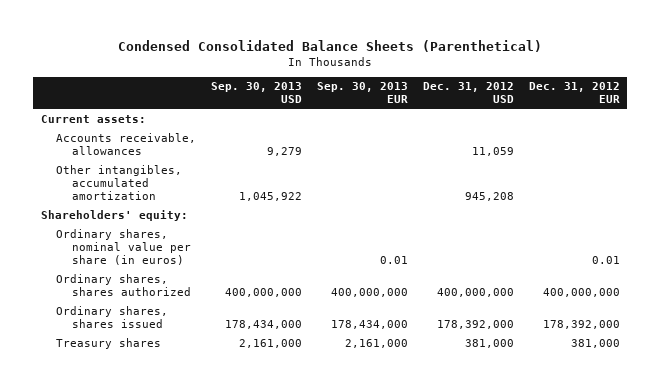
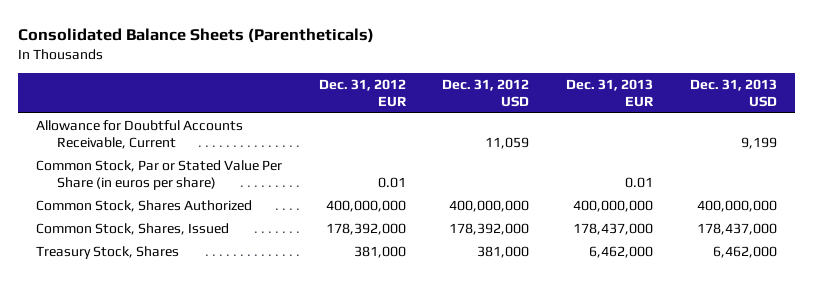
- Condensed Consolidated Balance Sheets (Parenthetical)
+ Consolidated Balance Sheets (Parentheticals)
- | Sep. 30, 2013 USD | Sep. 30, 2013 EUR | Dec. 31, 2012 USD | Dec. 31, 2012 EUR
+ | Dec. 31, 2012 EUR | Dec. 31, 2012 USD | Dec. 31, 2013 EUR | Dec. 31, 2013 USD
- Current assets:
- Accounts receivable, allowances | 9,279 | | 11,059 |
- Other intangibles, accumulated amortization | 1,045,922 | | 945,208 |
- Shareholders' equity:
- Ordinary shares, nominal value per share (in euros) | | 0.01 | | 0.01
- Ordinary shares, shares authorized | 400,000,000 | 400,000,000 | 400,000,000 | 400,000,000
- Ordinary shares, shares issued | 178,434,000 | 178,434,000 | 178,392,000 | 178,392,000
- Treasury shares | 2,161,000 | 2,161,000 | 381,000 | 381,000
+ Allowance for Doubtful Accounts Receivable, Current | | 11,059 | | 9,199
+ Common Stock, Par or Stated Value Per Share (in euros per share) | 0.01 | | 0.01 |
+ Common Stock, Shares Authorized | 400,000,000 | 400,000,000 | 400,000,000 | 400,000,000
+ Common Stock, Shares, Issued | 178,392,000 | 178,392,000 | 178,437,000 | 178,437,000
+ Treasury Stock, Shares | 381,000 | 381,000 | 6,462,000 | 6,462,000

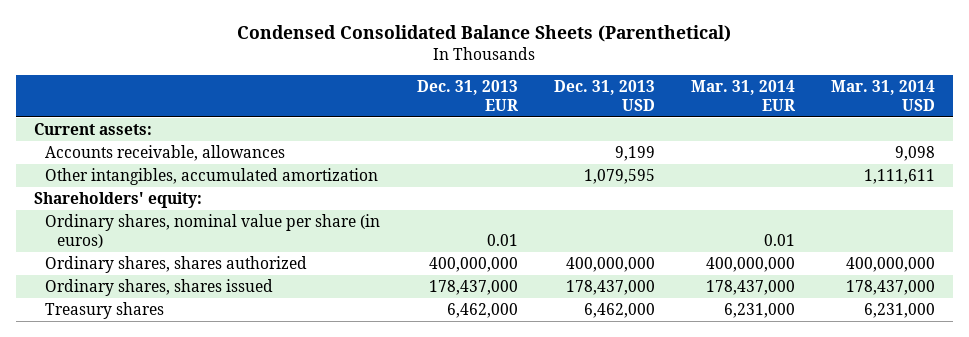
- Consolidated Balance Sheets (Parentheticals)
+ Condensed Consolidated Balance Sheets (Parenthetical)
- | Dec. 31, 2012 EUR | Dec. 31, 2012 USD | Dec. 31, 2013 EUR | Dec. 31, 2013 USD
+ | Dec. 31, 2013 EUR | Dec. 31, 2013 USD | Mar. 31, 2014 EUR | Mar. 31, 2014 USD
- Allowance for Doubtful Accounts Receivable, Current | | 11,059 | | 9,199
- Common Stock, Par or Stated Value Per Share (in euros per share) | 0.01 | | 0.01 |
- Common Stock, Shares Authorized | 400,000,000 | 400,000,000 | 400,000,000 | 400,000,000
- Common Stock, Shares, Issued | 178,392,000 | 178,392,000 | 178,437,000 | 178,437,000
- Treasury Stock, Shares | 381,000 | 381,000 | 6,462,000 | 6,462,000
+ Current assets:
+ Accounts receivable, allowances | | 9,199 | | 9,098
+ Other intangibles, accumulated amortization | | 1,079,595 | | 1,111,611
+ Shareholders' equity:
+ Ordinary shares, nominal value per share (in euros) | 0.01 | | 0.01 |
+ Ordinary shares, shares authorized | 400,000,000 | 400,000,000 | 400,000,000 | 400,000,000
+ Ordinary shares, shares issued | 178,437,000 | 178,437,000 | 178,437,000 | 178,437,000
+ Treasury shares | 6,462,000 | 6,462,000 | 6,231,000 | 6,231,000

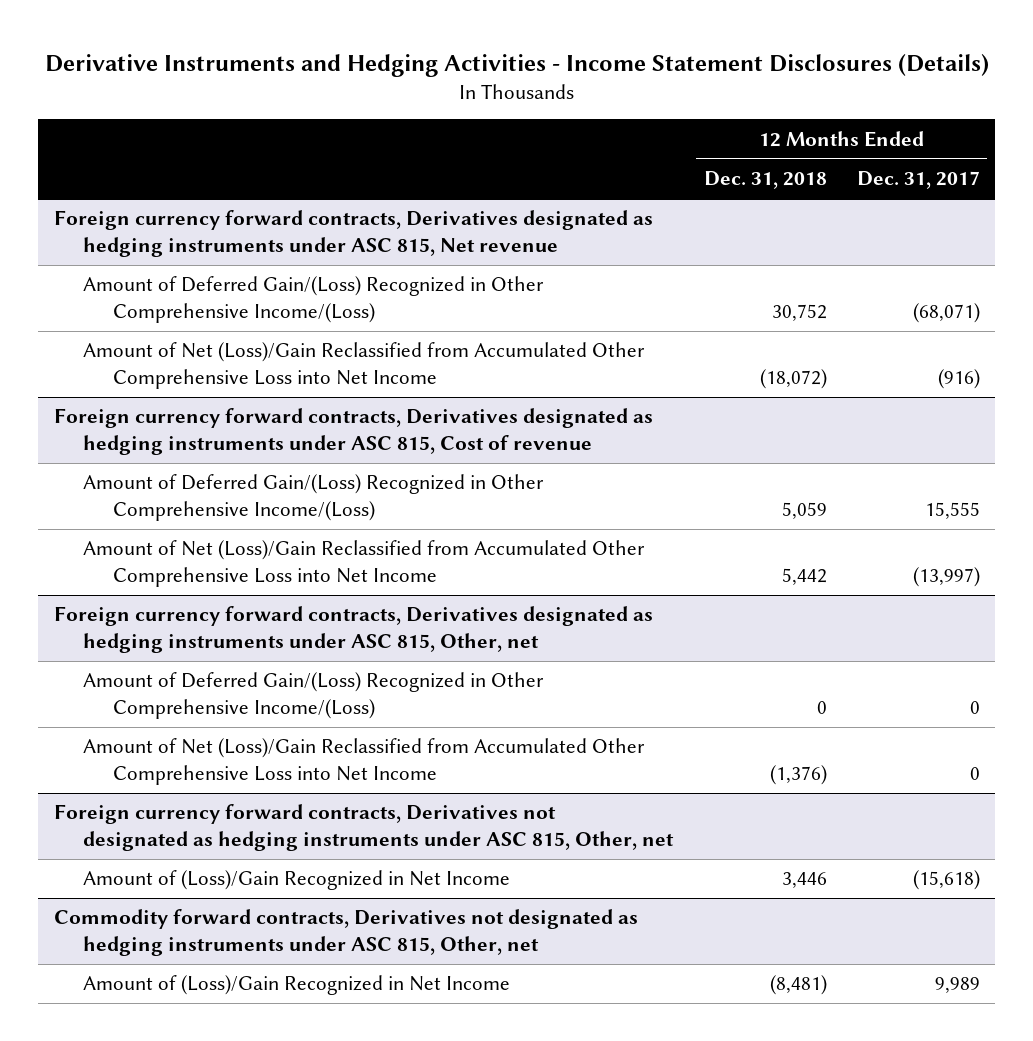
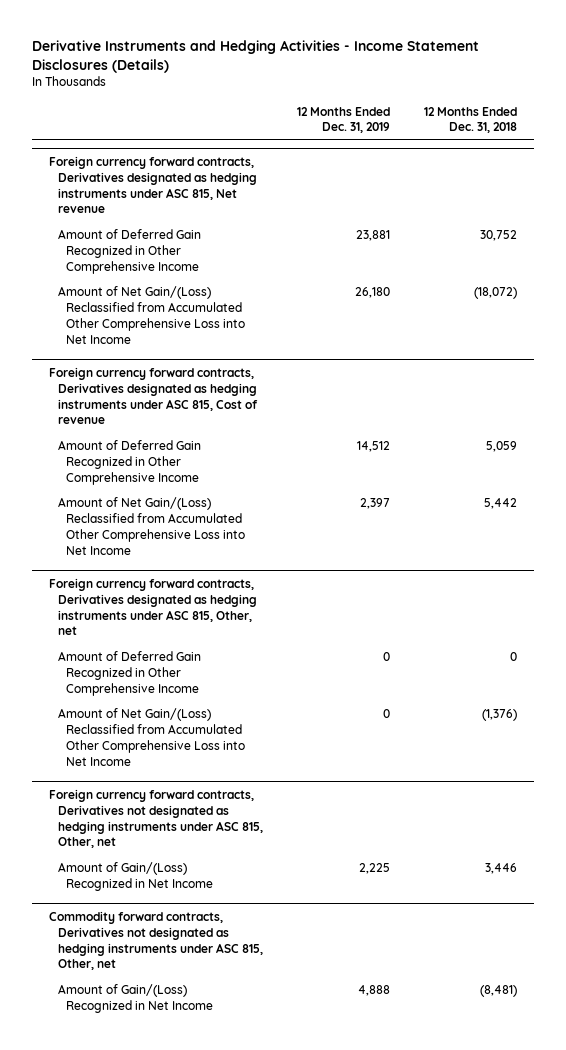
- | 12 Months Ended Dec. 31, 2018 | 12 Months Ended Dec. 31, 2017
+ | 12 Months Ended Dec. 31, 2019 | 12 Months Ended Dec. 31, 2018
@ Foreign currency forward contracts, Derivatives designated as hedging instruments under ASC 815, Net revenue
- Amount of Deferred Gain/(Loss) Recognized in Other Comprehensive Income/(Loss) | 30,752 | (68,071)
- Amount of Net (Loss)/Gain Reclassified from Accumulated Other Comprehensive Loss into Net Income | (18,072) | (916)
+ Amount of Deferred Gain Recognized in Other Comprehensive Income | 23,881 | 30,752
+ Amount of Net Gain/(Loss) Reclassified from Accumulated Other Comprehensive Loss into Net Income | 26,180 | (18,072)
@ Foreign currency forward contracts, Derivatives designated as hedging instruments under ASC 815, Cost of revenue
- Amount of Deferred Gain/(Loss) Recognized in Other Comprehensive Income/(Loss) | 5,059 | 15,555
- Amount of Net (Loss)/Gain Reclassified from Accumulated Other Comprehensive Loss into Net Income | 5,442 | (13,997)
+ Amount of Deferred Gain Recognized in Other Comprehensive Income | 14,512 | 5,059
+ Amount of Net Gain/(Loss) Reclassified from Accumulated Other Comprehensive Loss into Net Income | 2,397 | 5,442
@ Foreign currency forward contracts, Derivatives designated as hedging instruments under ASC 815, Other, net
- Amount of Deferred Gain/(Loss) Recognized in Other Comprehensive Income/(Loss) | 0 | 0
- Amount of Net (Loss)/Gain Reclassified from Accumulated Other Comprehensive Loss into Net Income | (1,376) | 0
+ Amount of Deferred Gain Recognized in Other Comprehensive Income | 0 | 0
+ Amount of Net Gain/(Loss) Reclassified from Accumulated Other Comprehensive Loss into Net Income | 0 | (1,376)
@ Foreign currency forward contracts, Derivatives not designated as hedging instruments under ASC 815, Other, net
- Amount of (Loss)/Gain Recognized in Net Income | 3,446 | (15,618)
+ Amount of Gain/(Loss) Recognized in Net Income | 2,225 | 3,446
@ Commodity forward contracts, Derivatives not designated as hedging instruments under ASC 815, Other, net
- Amount of (Loss)/Gain Recognized in Net Income | (8,481) | 9,989
+ Amount of Gain/(Loss) Recognized in Net Income | 4,888 | (8,481)

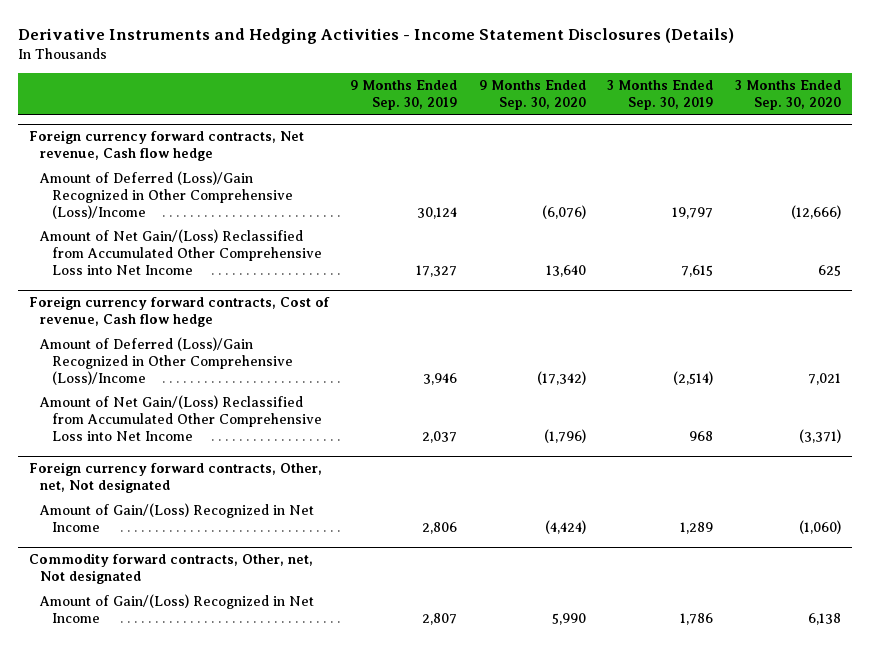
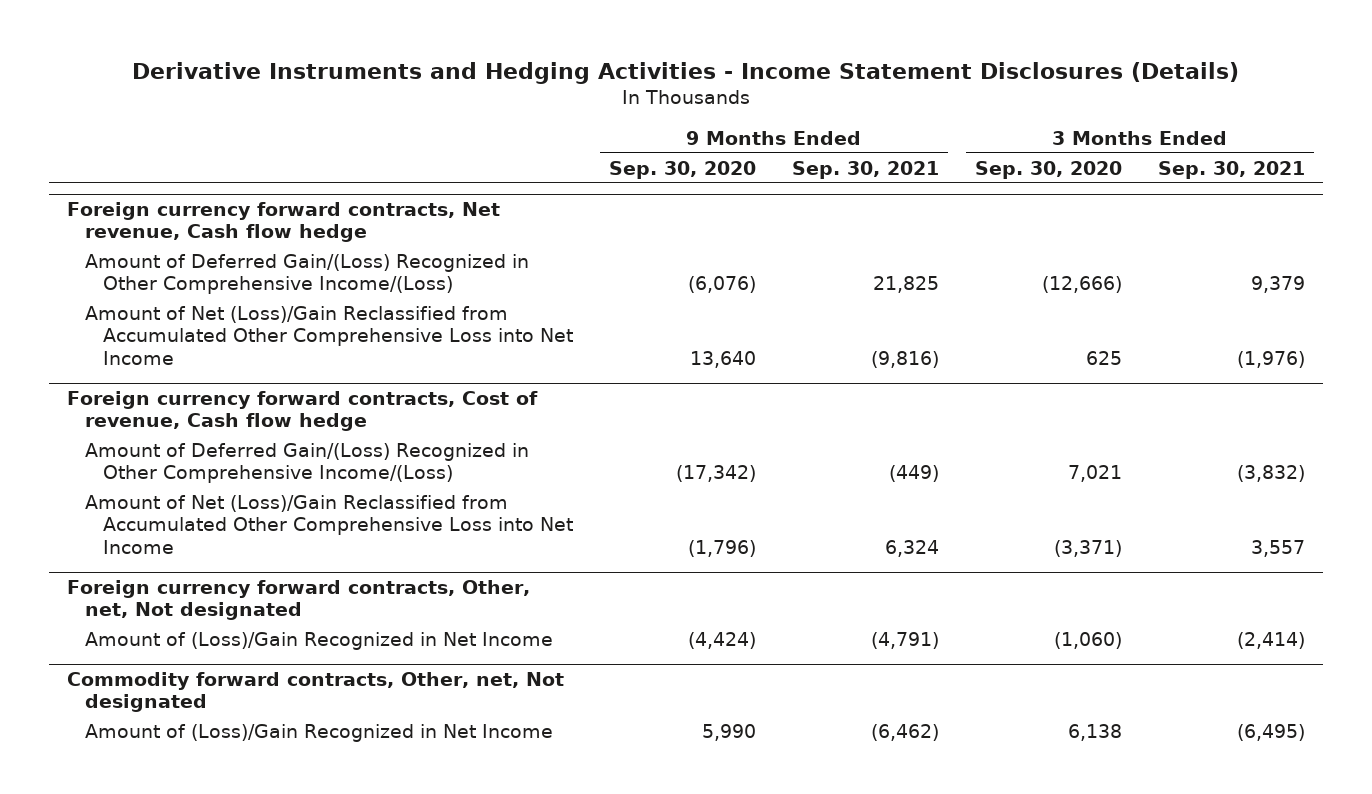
- | 9 Months Ended Sep. 30, 2019 | 9 Months Ended Sep. 30, 2020 | 3 Months Ended Sep. 30, 2019 | 3 Months Ended Sep. 30, 2020
+ | 9 Months Ended Sep. 30, 2020 | 9 Months Ended Sep. 30, 2021 | 3 Months Ended Sep. 30, 2020 | 3 Months Ended Sep. 30, 2021
@ Foreign currency forward contracts, Net revenue, Cash flow hedge
- Amount of Deferred (Loss)/Gain Recognized in Other Comprehensive (Loss)/Income | 30,124 | (6,076) | 19,797 | (12,666)
- Amount of Net Gain/(Loss) Reclassified from Accumulated Other Comprehensive Loss into Net Income | 17,327 | 13,640 | 7,615 | 625
+ Amount of Deferred Gain/(Loss) Recognized in Other Comprehensive Income/(Loss) | (6,076) | 21,825 | (12,666) | 9,379
+ Amount of Net (Loss)/Gain Reclassified from Accumulated Other Comprehensive Loss into Net Income | 13,640 | (9,816) | 625 | (1,976)
@ Foreign currency forward contracts, Cost of revenue, Cash flow hedge
- Amount of Deferred (Loss)/Gain Recognized in Other Comprehensive (Loss)/Income | 3,946 | (17,342) | (2,514) | 7,021
- Amount of Net Gain/(Loss) Reclassified from Accumulated Other Comprehensive Loss into Net Income | 2,037 | (1,796) | 968 | (3,371)
+ Amount of Deferred Gain/(Loss) Recognized in Other Comprehensive Income/(Loss) | (17,342) | (449) | 7,021 | (3,832)
+ Amount of Net (Loss)/Gain Reclassified from Accumulated Other Comprehensive Loss into Net Income | (1,796) | 6,324 | (3,371) | 3,557
@ Foreign currency forward contracts, Other, net, Not designated
- Amount of Gain/(Loss) Recognized in Net Income | 2,806 | (4,424) | 1,289 | (1,060)
+ Amount of (Loss)/Gain Recognized in Net Income | (4,424) | (4,791) | (1,060) | (2,414)
@ Commodity forward contracts, Other, net, Not designated
- Amount of Gain/(Loss) Recognized in Net Income | 2,807 | 5,990 | 1,786 | 6,138
+ Amount of (Loss)/Gain Recognized in Net Income | 5,990 | (6,462) | 6,138 | (6,495)

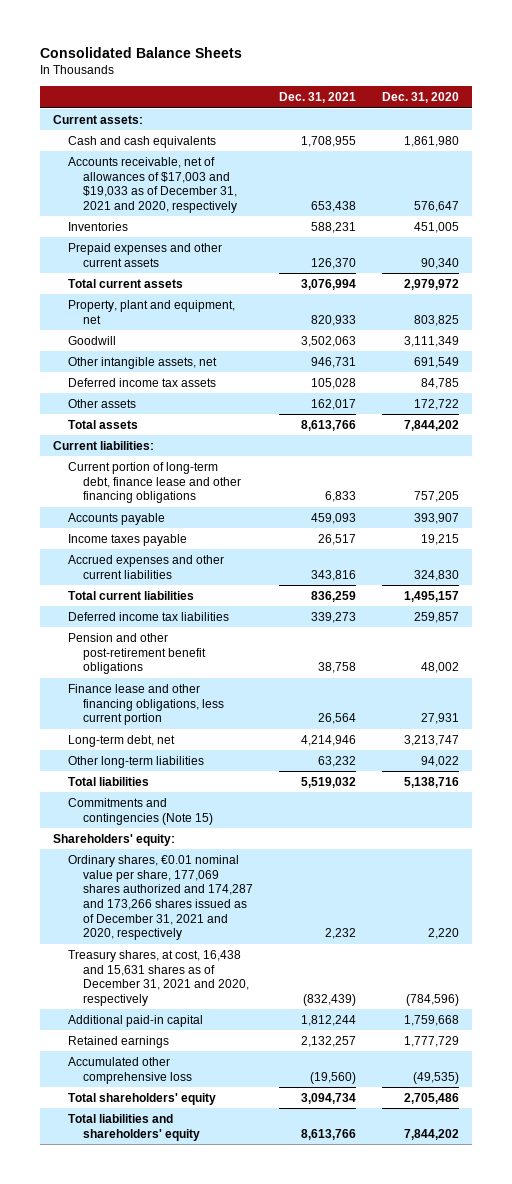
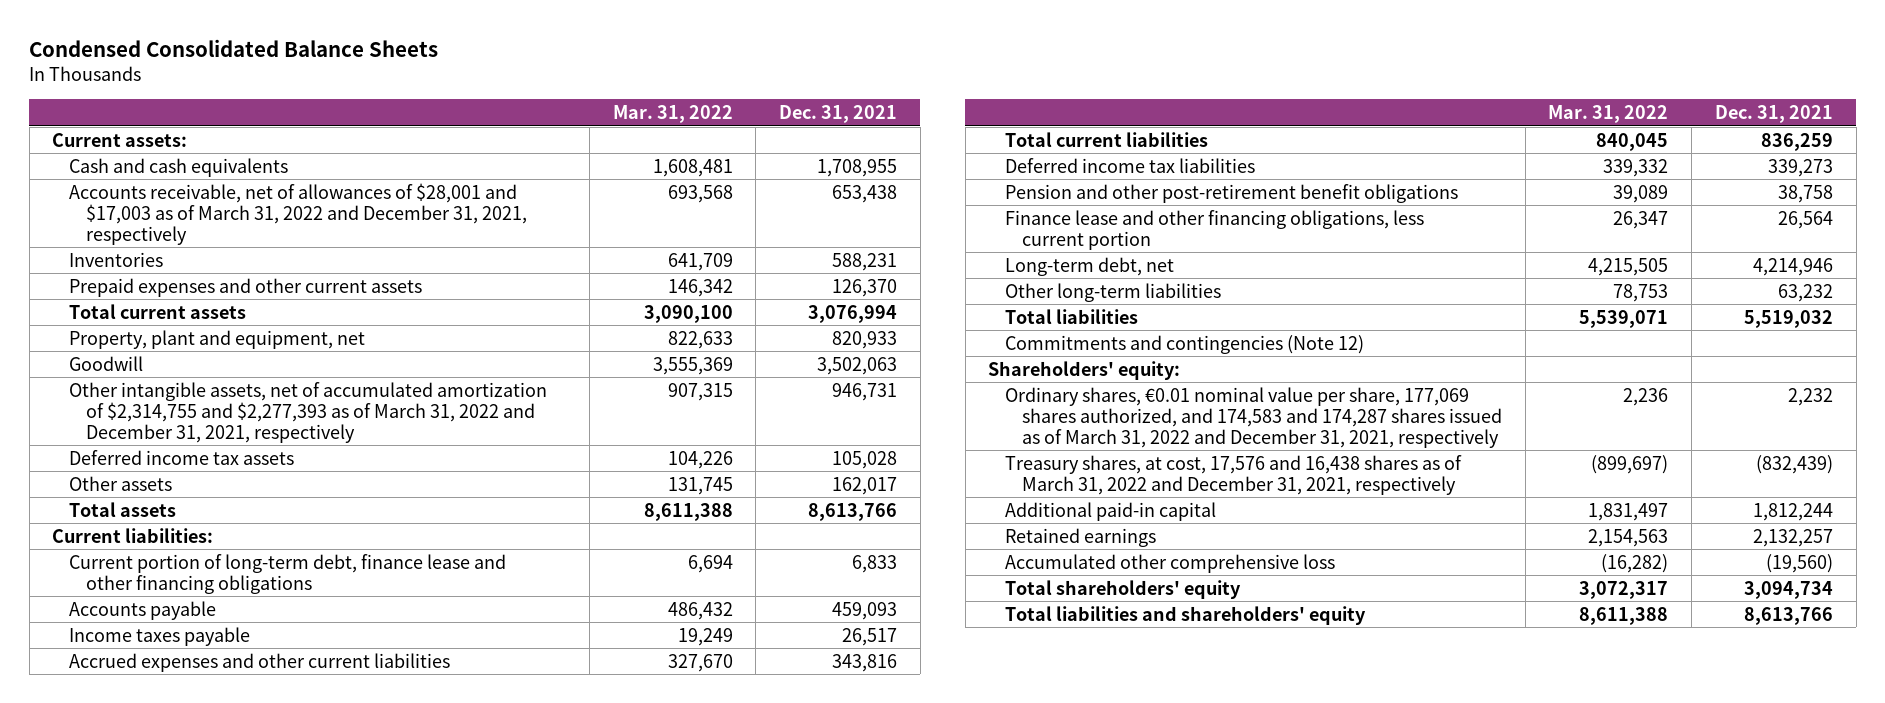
- Consolidated Balance Sheets
+ Condensed Consolidated Balance Sheets
- | Dec. 31, 2021 | Dec. 31, 2020
+ | Mar. 31, 2022 | Dec. 31, 2021
- Accounts receivable, net of allowances of $17,003 and $19,033 as of December 31, 2021 and 2020, respectively | 653,438 | 576,647
+ Accounts receivable, net of allowances of $28,001 and $17,003 as of March 31, 2022 and December 31, 2021, respectively | 693,568 | 653,438
- Other intangible assets, net | 946,731 | 691,549
+ Other intangible assets, net of accumulated amortization of $2,314,755 and $2,277,393 as of March 31, 2022 and December 31, 2021, respectively | 907,315 | 946,731
- Commitments and contingencies (Note 15)
+ Commitments and contingencies (Note 12)
- Ordinary shares, €0.01 nominal value per share, 177,069 shares authorized and 174,287 and 173,266 shares issued as of December 31, 2021 and 2020, respectively | 2,232 | 2,220
- Treasury shares, at cost, 16,438 and 15,631 shares as of December 31, 2021 and 2020, respectively | (832,439) | (784,596)
+ Ordinary shares, €0.01 nominal value per share, 177,069 shares authorized, and 174,583 and 174,287 shares issued as of March 31, 2022 and December 31, 2021, respectively | 2,236 | 2,232
+ Treasury shares, at cost, 17,576 and 16,438 shares as of March 31, 2022 and December 31, 2021, respectively | (899,697) | (832,439)

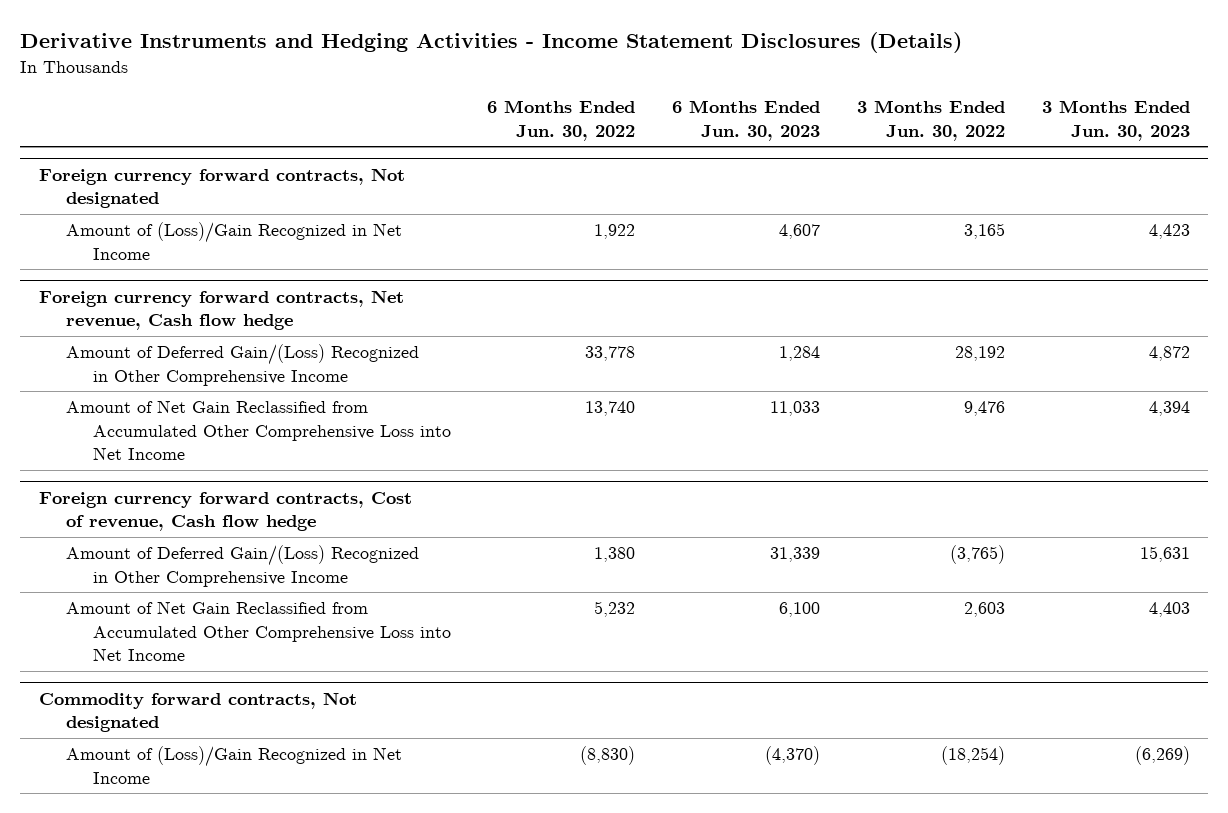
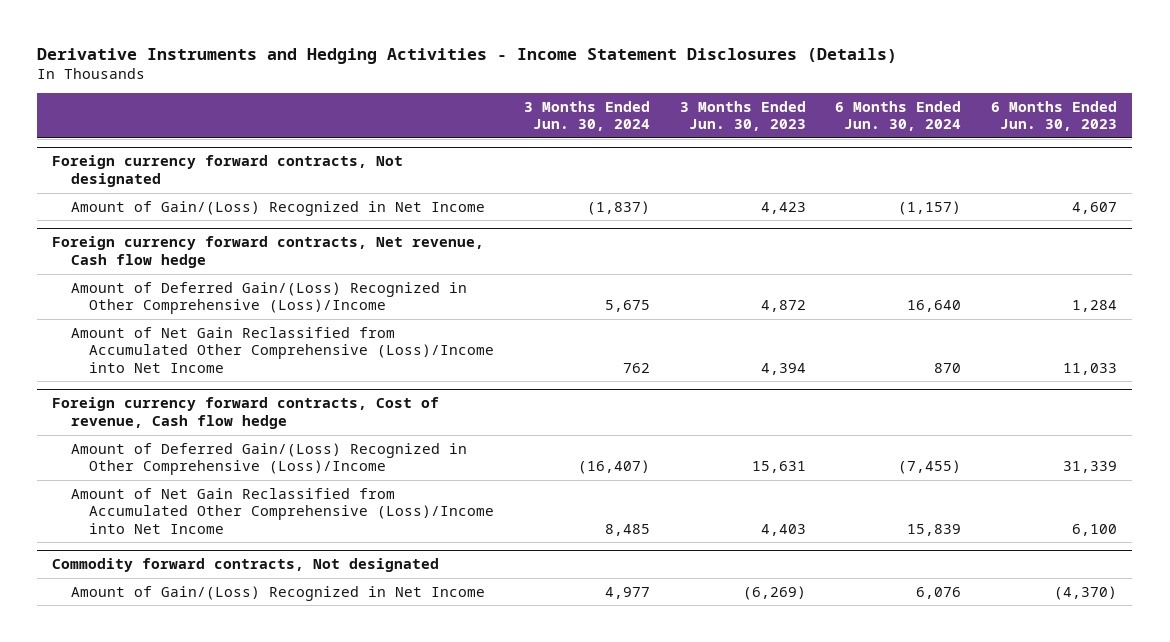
- | 6 Months Ended Jun. 30, 2022 | 6 Months Ended Jun. 30, 2023 | 3 Months Ended Jun. 30, 2022 | 3 Months Ended Jun. 30, 2023
+ | 3 Months Ended Jun. 30, 2024 | 3 Months Ended Jun. 30, 2023 | 6 Months Ended Jun. 30, 2024 | 6 Months Ended Jun. 30, 2023
@ Foreign currency forward contracts, Not designated
- Amount of (Loss)/Gain Recognized in Net Income | 1,922 | 4,607 | 3,165 | 4,423
+ Amount of Gain/(Loss) Recognized in Net Income | (1,837) | 4,423 | (1,157) | 4,607
@ Foreign currency forward contracts, Net revenue, Cash flow hedge
- Amount of Deferred Gain/(Loss) Recognized in Other Comprehensive Income | 33,778 | 1,284 | 28,192 | 4,872
- Amount of Net Gain Reclassified from Accumulated Other Comprehensive Loss into Net Income | 13,740 | 11,033 | 9,476 | 4,394
+ Amount of Deferred Gain/(Loss) Recognized in Other Comprehensive (Loss)/Income | 5,675 | 4,872 | 16,640 | 1,284
+ Amount of Net Gain Reclassified from Accumulated Other Comprehensive (Loss)/Income into Net Income | 762 | 4,394 | 870 | 11,033
@ Foreign currency forward contracts, Cost of revenue, Cash flow hedge
- Amount of Deferred Gain/(Loss) Recognized in Other Comprehensive Income | 1,380 | 31,339 | (3,765) | 15,631
- Amount of Net Gain Reclassified from Accumulated Other Comprehensive Loss into Net Income | 5,232 | 6,100 | 2,603 | 4,403
+ Amount of Deferred Gain/(Loss) Recognized in Other Comprehensive (Loss)/Income | (16,407) | 15,631 | (7,455) | 31,339
+ Amount of Net Gain Reclassified from Accumulated Other Comprehensive (Loss)/Income into Net Income | 8,485 | 4,403 | 15,839 | 6,100
@ Commodity forward contracts, Not designated
- Amount of (Loss)/Gain Recognized in Net Income | (8,830) | (4,370) | (18,254) | (6,269)
+ Amount of Gain/(Loss) Recognized in Net Income | 4,977 | (6,269) | 6,076 | (4,370)

